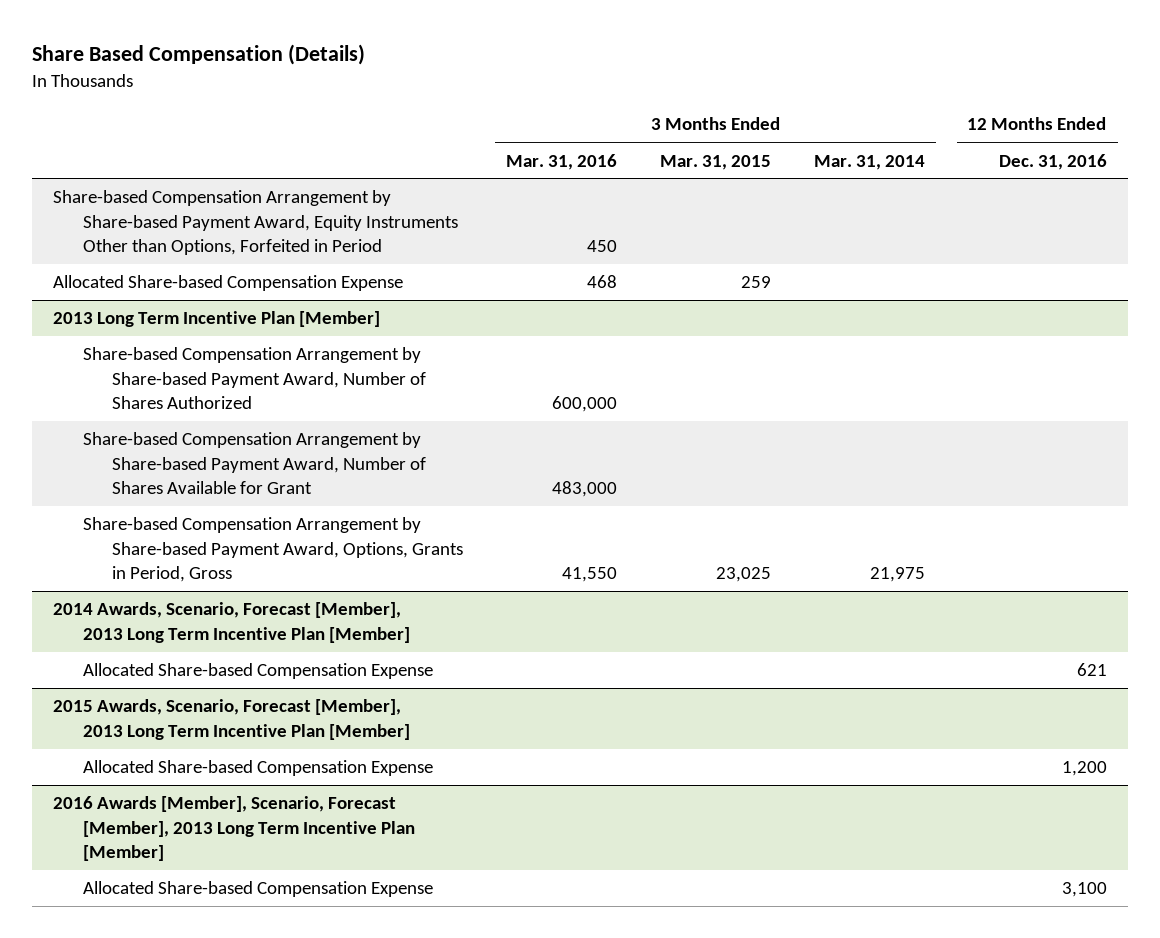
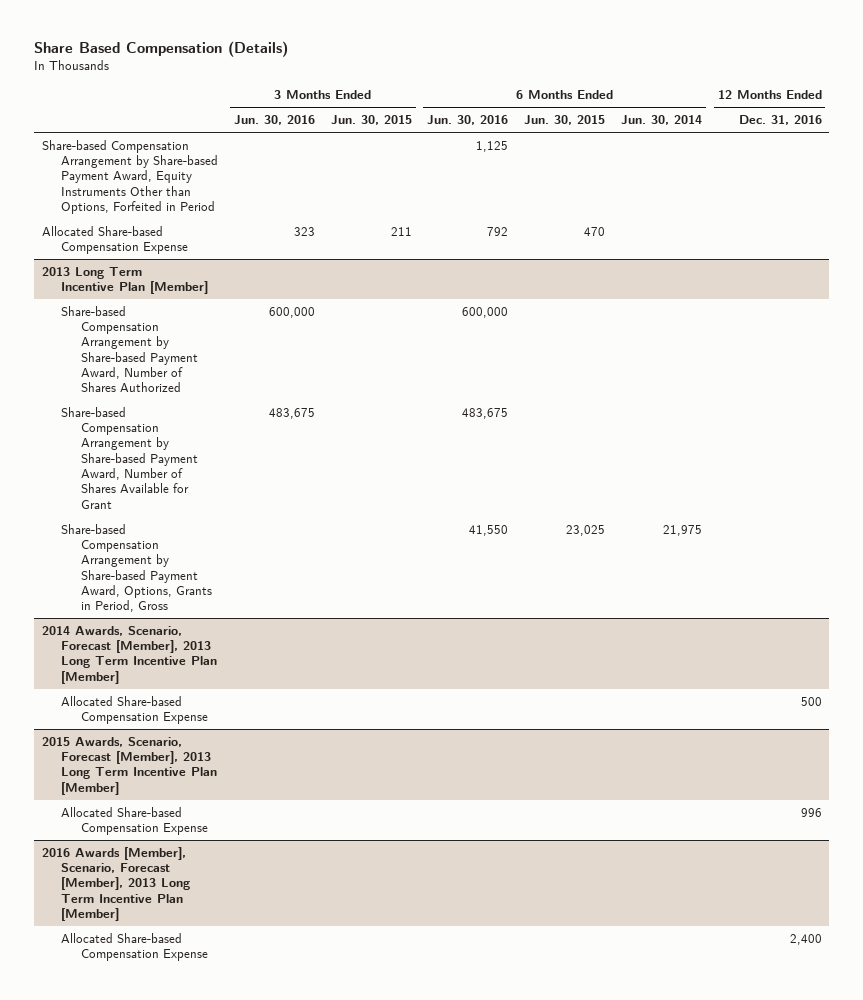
- | 3 Months Ended Mar. 31, 2016 | 3 Months Ended Mar. 31, 2015 | 3 Months Ended Mar. 31, 2014 | 12 Months Ended Dec. 31, 2016
+ | 3 Months Ended Jun. 30, 2016 | 3 Months Ended Jun. 30, 2015 | 6 Months Ended Jun. 30, 2016 | 6 Months Ended Jun. 30, 2015 | 6 Months Ended Jun. 30, 2014 | 12 Months Ended Dec. 31, 2016
@ 2014 Awards, Scenario, Forecast [Member], 2013 Long Term Incentive Plan [Member]
- Allocated Share-based Compensation Expense | | | | 621
+ Allocated Share-based Compensation Expense | | | | | | 500
@ 2015 Awards, Scenario, Forecast [Member], 2013 Long Term Incentive Plan [Member]
- Allocated Share-based Compensation Expense | | | | 1,200
+ Allocated Share-based Compensation Expense | | | | | | 996
@ 2016 Awards [Member], Scenario, Forecast [Member], 2013 Long Term Incentive Plan [Member]
- Allocated Share-based Compensation Expense | | | | 3,100
+ Allocated Share-based Compensation Expense | | | | | | 2,400

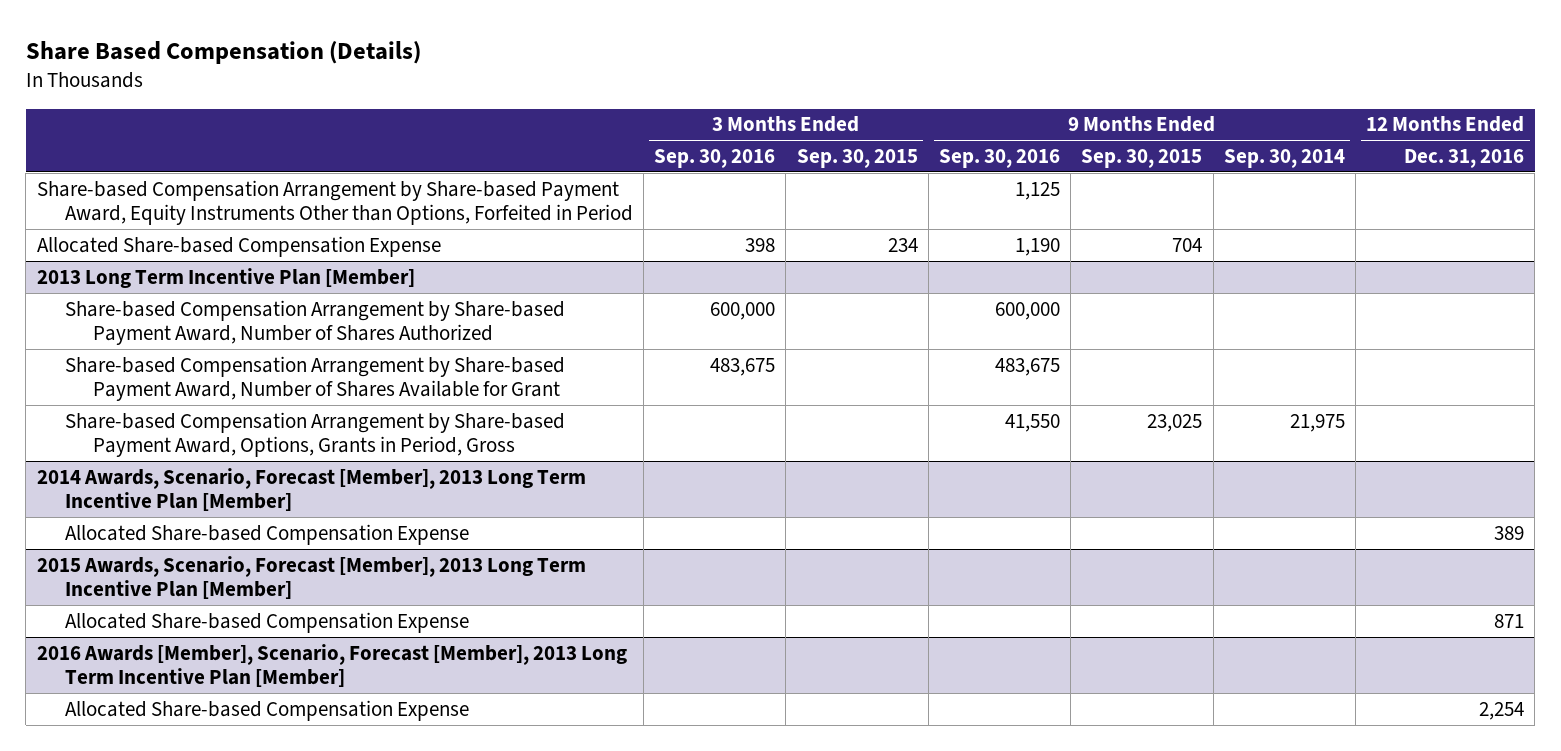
- | 3 Months Ended Jun. 30, 2016 | 3 Months Ended Jun. 30, 2015 | 6 Months Ended Jun. 30, 2016 | 6 Months Ended Jun. 30, 2015 | 6 Months Ended Jun. 30, 2014 | 12 Months Ended Dec. 31, 2016
+ | 3 Months Ended Sep. 30, 2016 | 3 Months Ended Sep. 30, 2015 | 9 Months Ended Sep. 30, 2016 | 9 Months Ended Sep. 30, 2015 | 9 Months Ended Sep. 30, 2014 | 12 Months Ended Dec. 31, 2016
@ 2014 Awards, Scenario, Forecast [Member], 2013 Long Term Incentive Plan [Member]
- Allocated Share-based Compensation Expense | | | | | | 500
+ Allocated Share-based Compensation Expense | | | | | | 389
@ 2015 Awards, Scenario, Forecast [Member], 2013 Long Term Incentive Plan [Member]
- Allocated Share-based Compensation Expense | | | | | | 996
+ Allocated Share-based Compensation Expense | | | | | | 871
@ 2016 Awards [Member], Scenario, Forecast [Member], 2013 Long Term Incentive Plan [Member]
- Allocated Share-based Compensation Expense | | | | | | 2,400
+ Allocated Share-based Compensation Expense | | | | | | 2,254

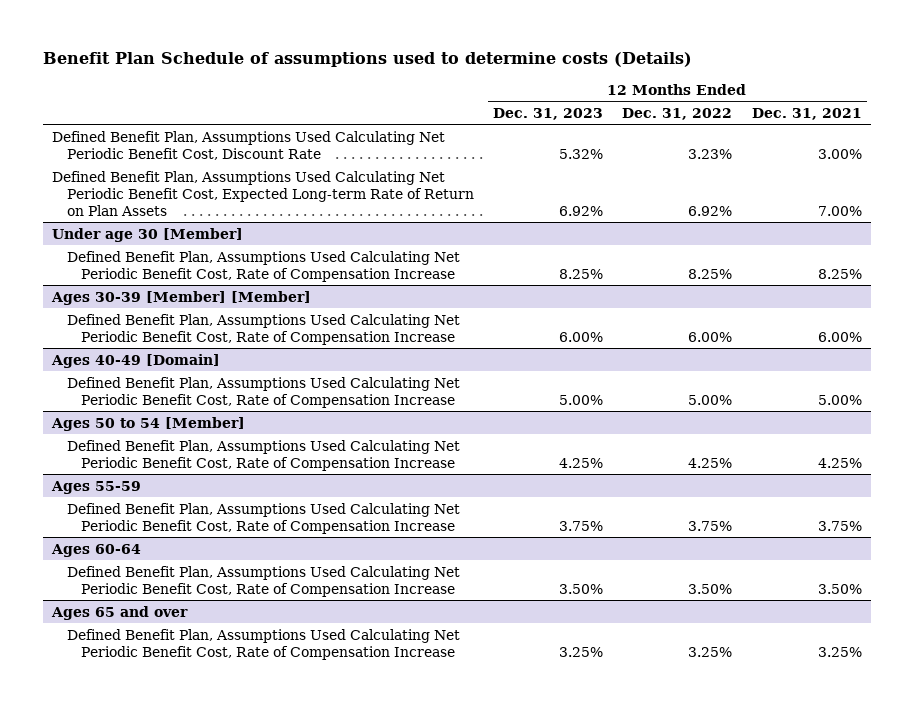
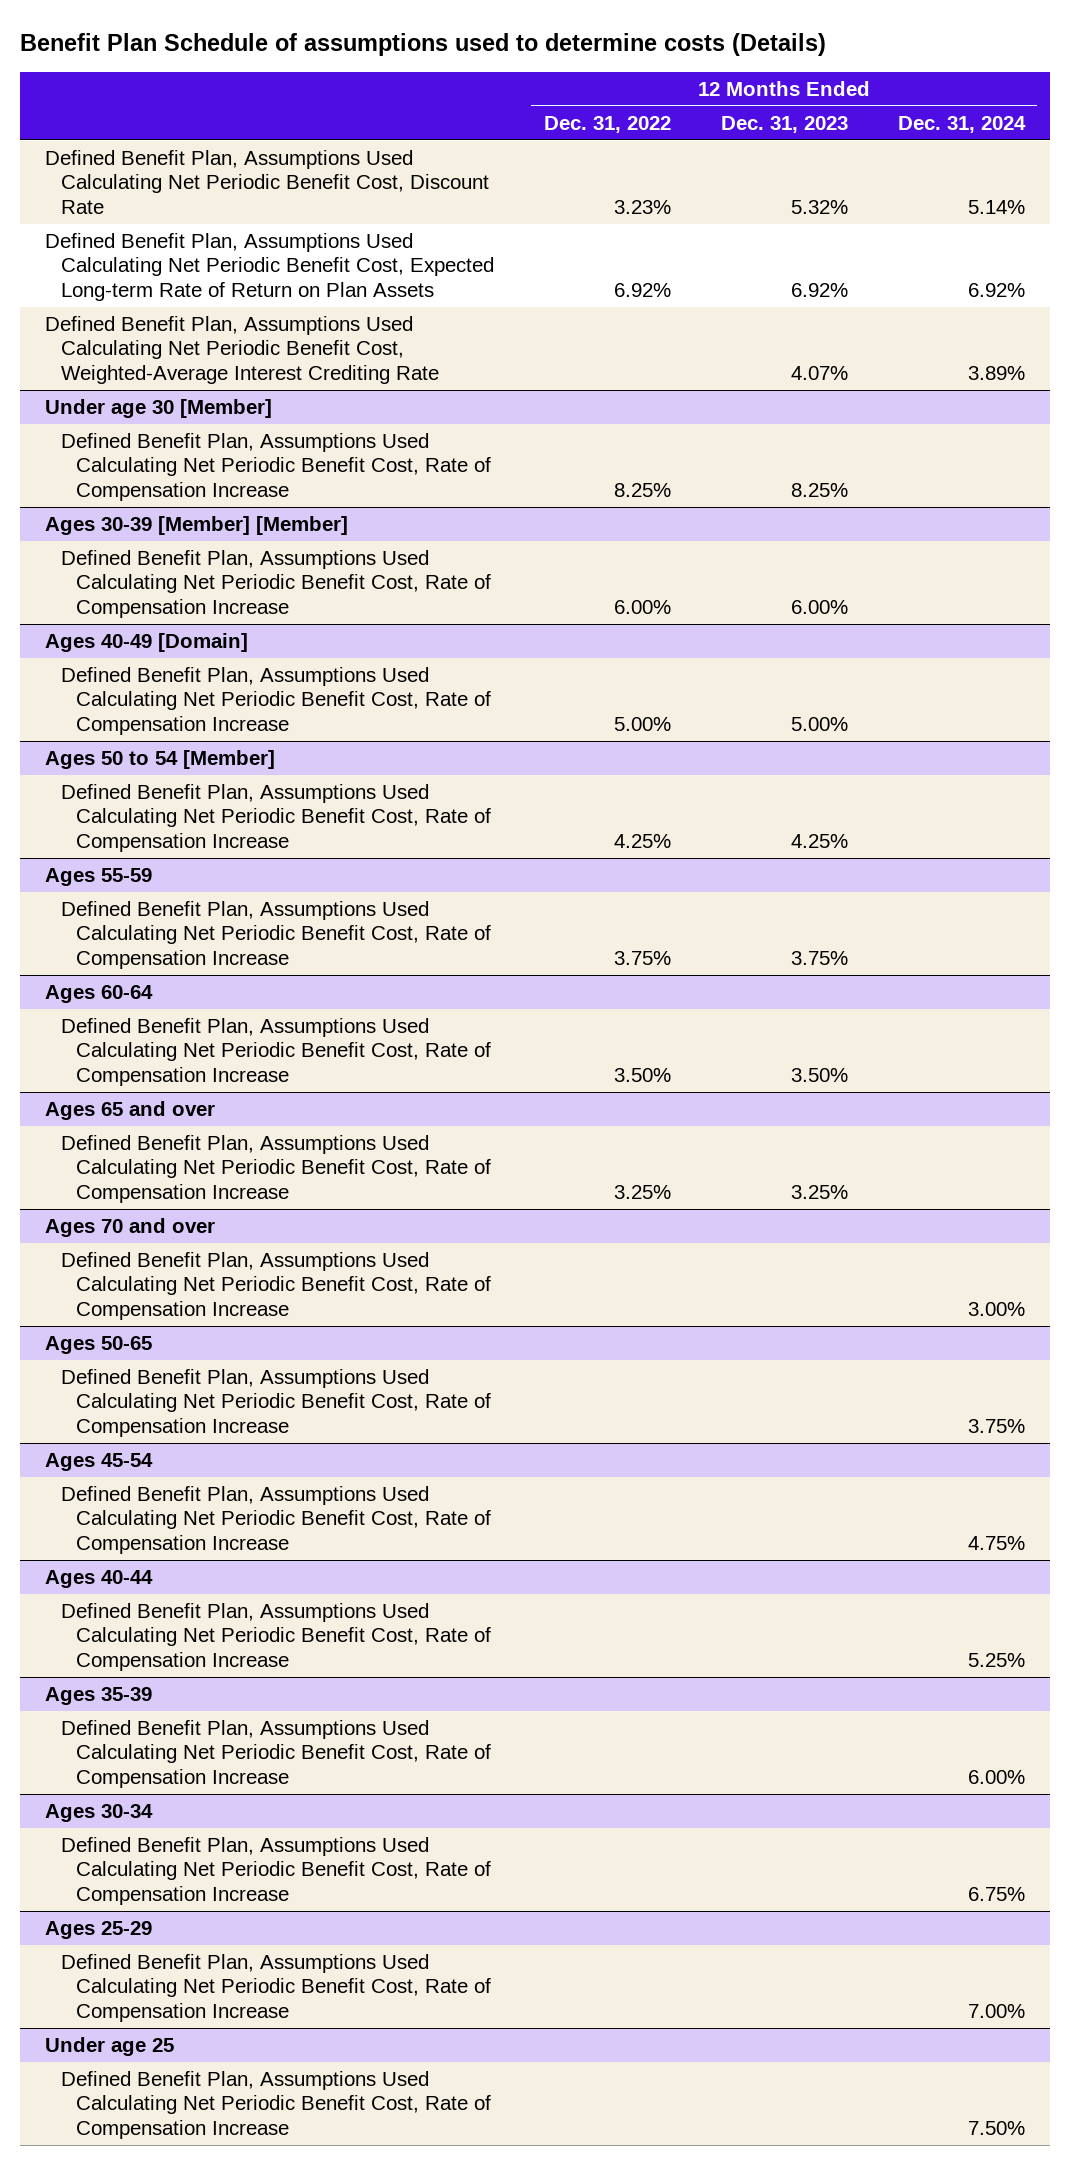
- | 12 Months Ended Dec. 31, 2023 | 12 Months Ended Dec. 31, 2022 | 12 Months Ended Dec. 31, 2021
+ | 12 Months Ended Dec. 31, 2022 | 12 Months Ended Dec. 31, 2023 | 12 Months Ended Dec. 31, 2024
+ Defined Benefit Plan, Assumptions Used Calculating Net Periodic Benefit Cost, Weighted-Average Interest Crediting Rate | | 4.07% | 3.89%
+ Ages 70 and over
+ Defined Benefit Plan, Assumptions Used Calculating Net Periodic Benefit Cost, Rate of Compensation Increase | | | 3.00%
+ Ages 50-65
+ Defined Benefit Plan, Assumptions Used Calculating Net Periodic Benefit Cost, Rate of Compensation Increase | | | 3.75%
+ Ages 45-54
+ Defined Benefit Plan, Assumptions Used Calculating Net Periodic Benefit Cost, Rate of Compensation Increase | | | 4.75%
+ Ages 40-44
+ Defined Benefit Plan, Assumptions Used Calculating Net Periodic Benefit Cost, Rate of Compensation Increase | | | 5.25%
+ Ages 35-39
+ Defined Benefit Plan, Assumptions Used Calculating Net Periodic Benefit Cost, Rate of Compensation Increase | | | 6.00%
+ Ages 30-34
+ Defined Benefit Plan, Assumptions Used Calculating Net Periodic Benefit Cost, Rate of Compensation Increase | | | 6.75%
+ Ages 25-29
+ Defined Benefit Plan, Assumptions Used Calculating Net Periodic Benefit Cost, Rate of Compensation Increase | | | 7.00%
+ Under age 25
+ Defined Benefit Plan, Assumptions Used Calculating Net Periodic Benefit Cost, Rate of Compensation Increase | | | 7.50%

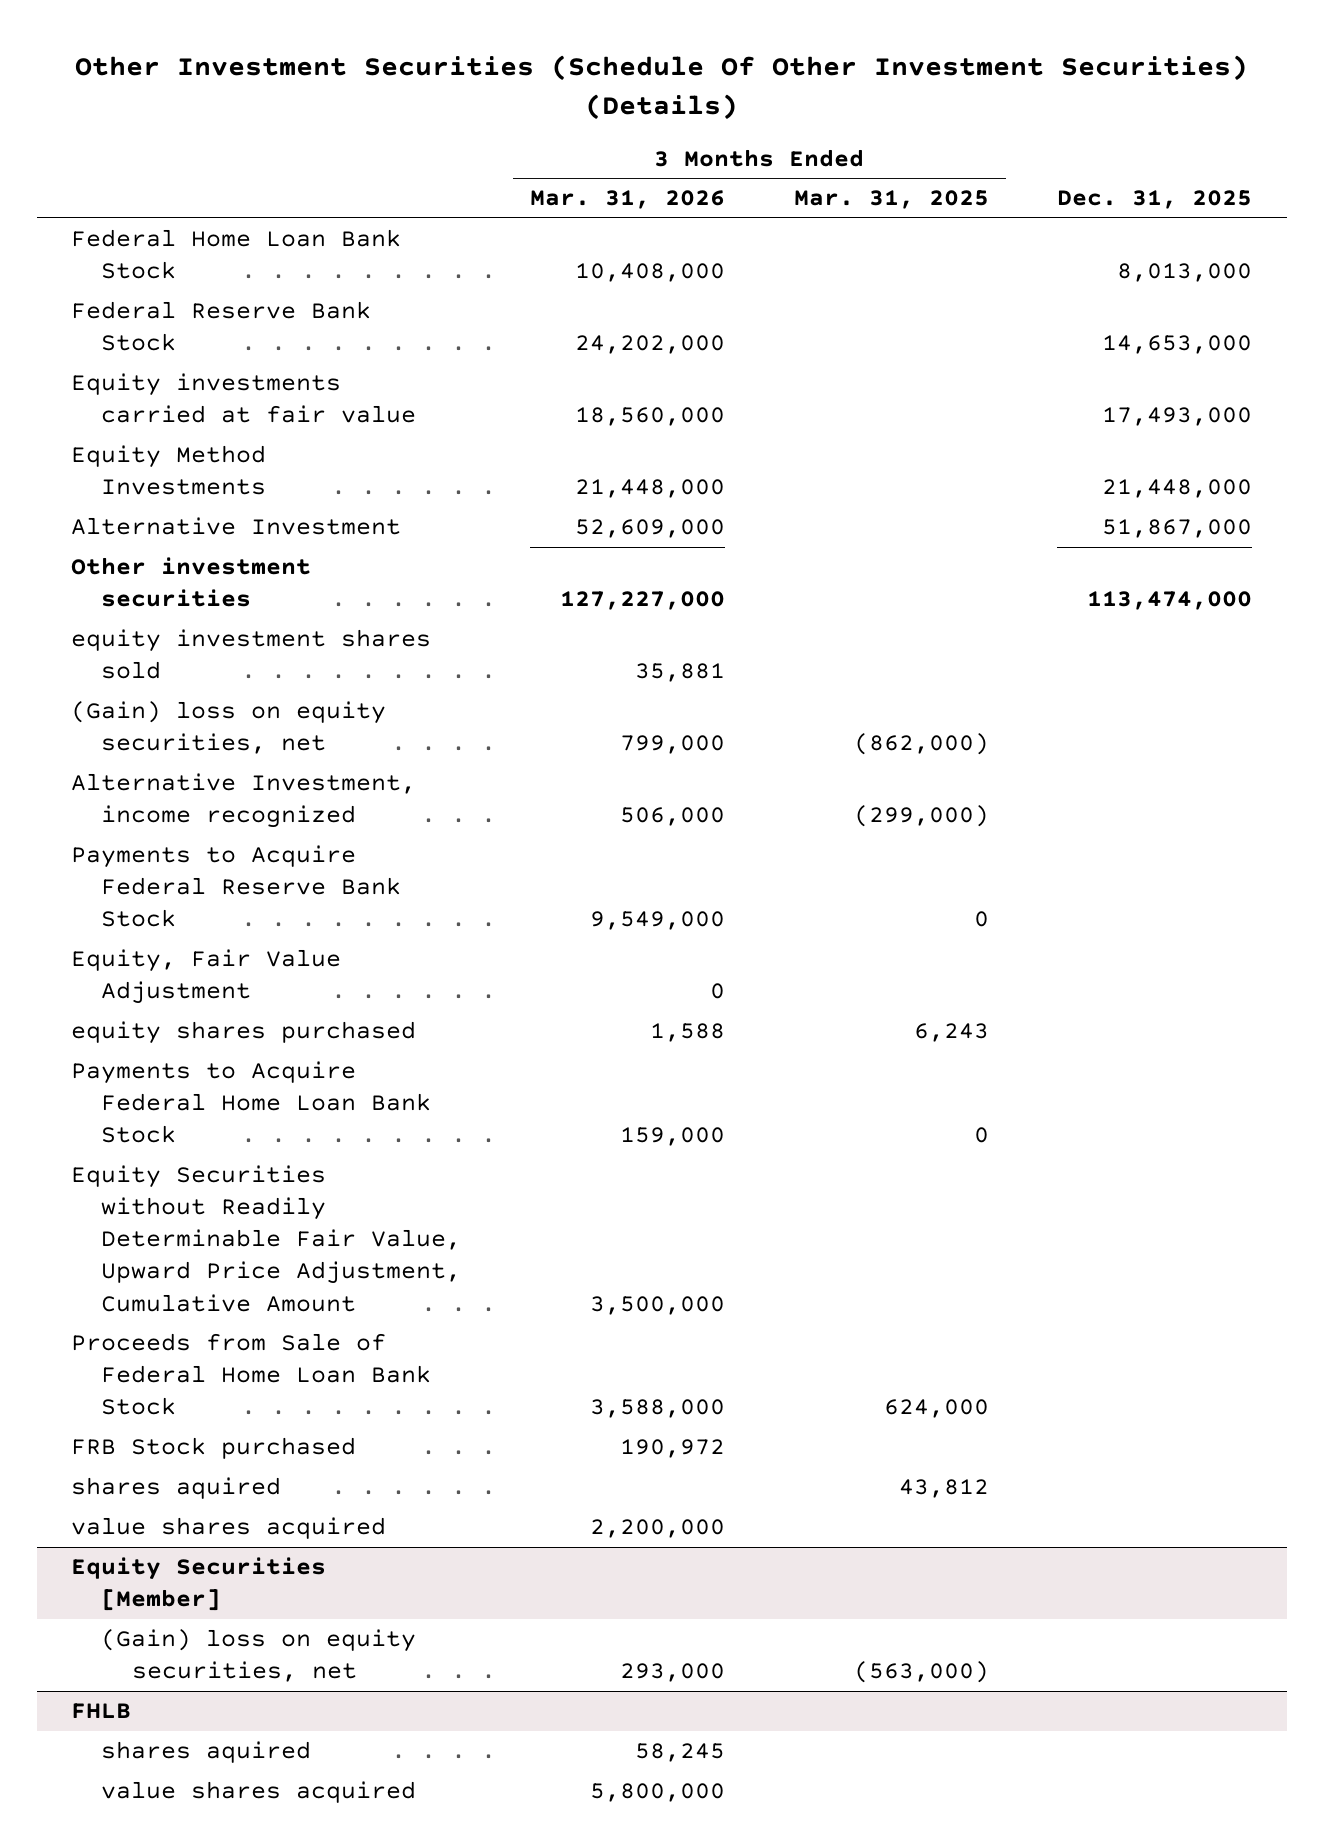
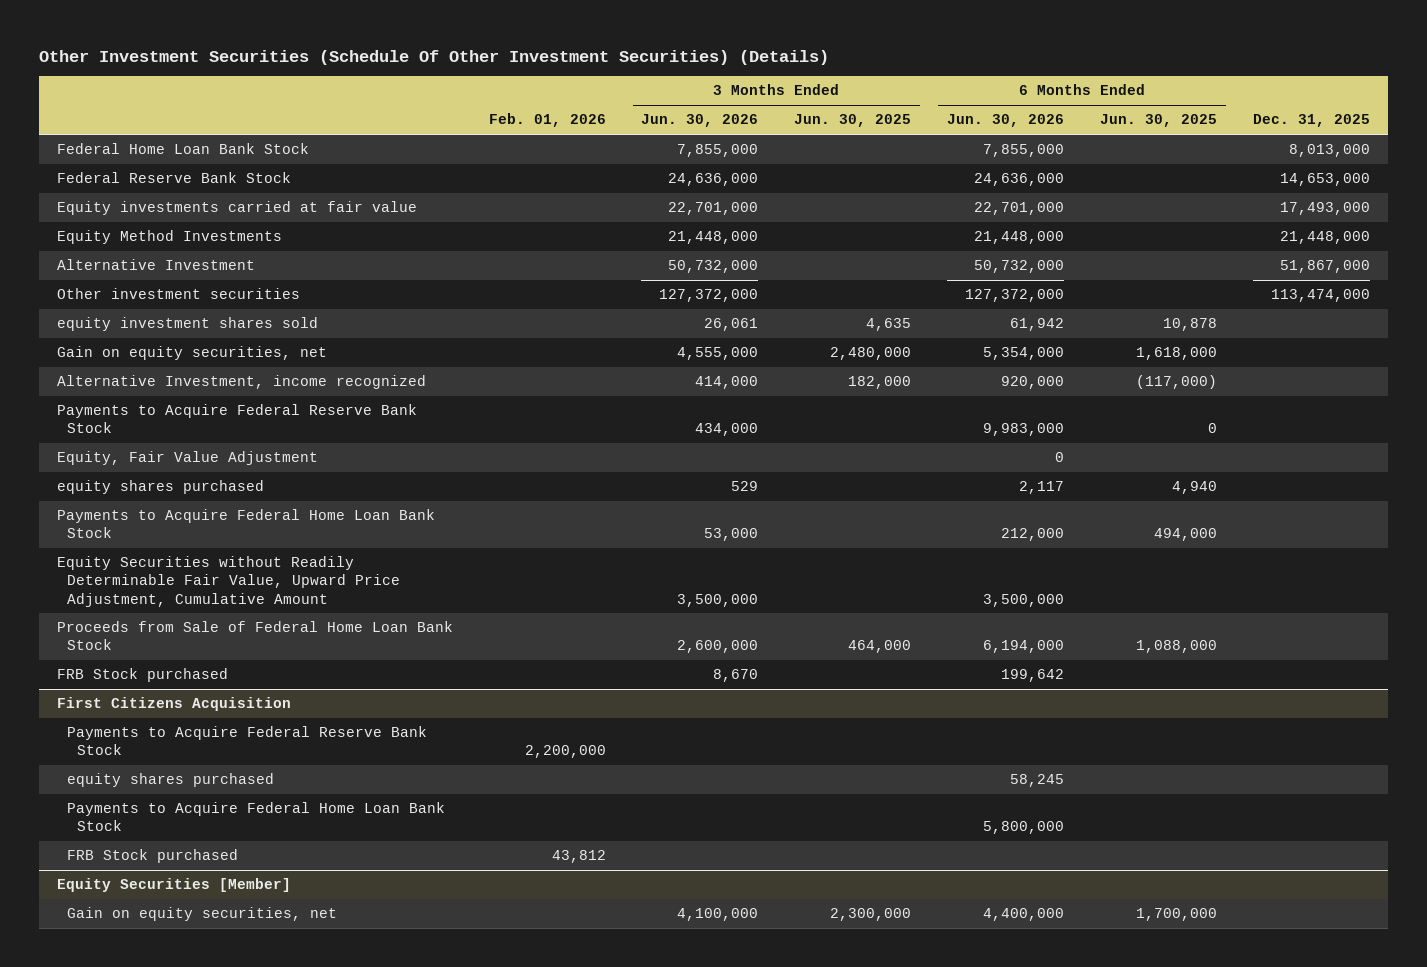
- | 3 Months Ended Mar. 31, 2026 | 3 Months Ended Mar. 31, 2025 | Dec. 31, 2025
+ | Feb. 01, 2026 | 3 Months Ended Jun. 30, 2026 | 3 Months Ended Jun. 30, 2025 | 6 Months Ended Jun. 30, 2026 | 6 Months Ended Jun. 30, 2025 | Dec. 31, 2025
- (Gain) loss on equity securities, net | 799,000 | (862,000) |
+ Gain on equity securities, net | | 4,555,000 | 2,480,000 | 5,354,000 | 1,618,000 |
- shares aquired | | 43,812 |
- value shares acquired | 2,200,000 | |
+ First Citizens Acquisition
+ Payments to Acquire Federal Reserve Bank Stock | 2,200,000 | | | | |
+ equity shares purchased | | | | 58,245 | |
+ Payments to Acquire Federal Home Loan Bank Stock | | | | 5,800,000 | |
+ FRB Stock purchased | 43,812 | | | | |
@ Equity Securities [Member]
- (Gain) loss on equity securities, net | 293,000 | (563,000) |
- FHLB
- shares aquired | 58,245 | |
- value shares acquired | 5,800,000 | |
@ Equity Securities [Member]
+ Gain on equity securities, net | | 4,100,000 | 2,300,000 | 4,400,000 | 1,700,000 |

